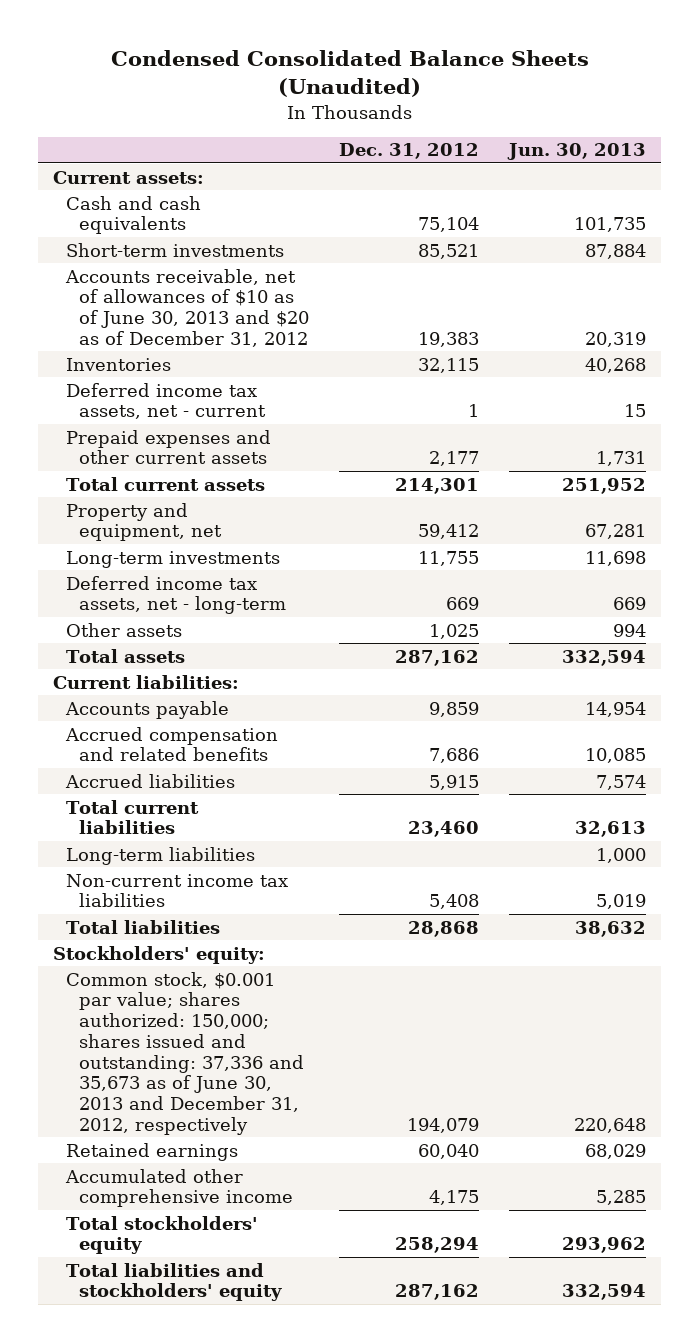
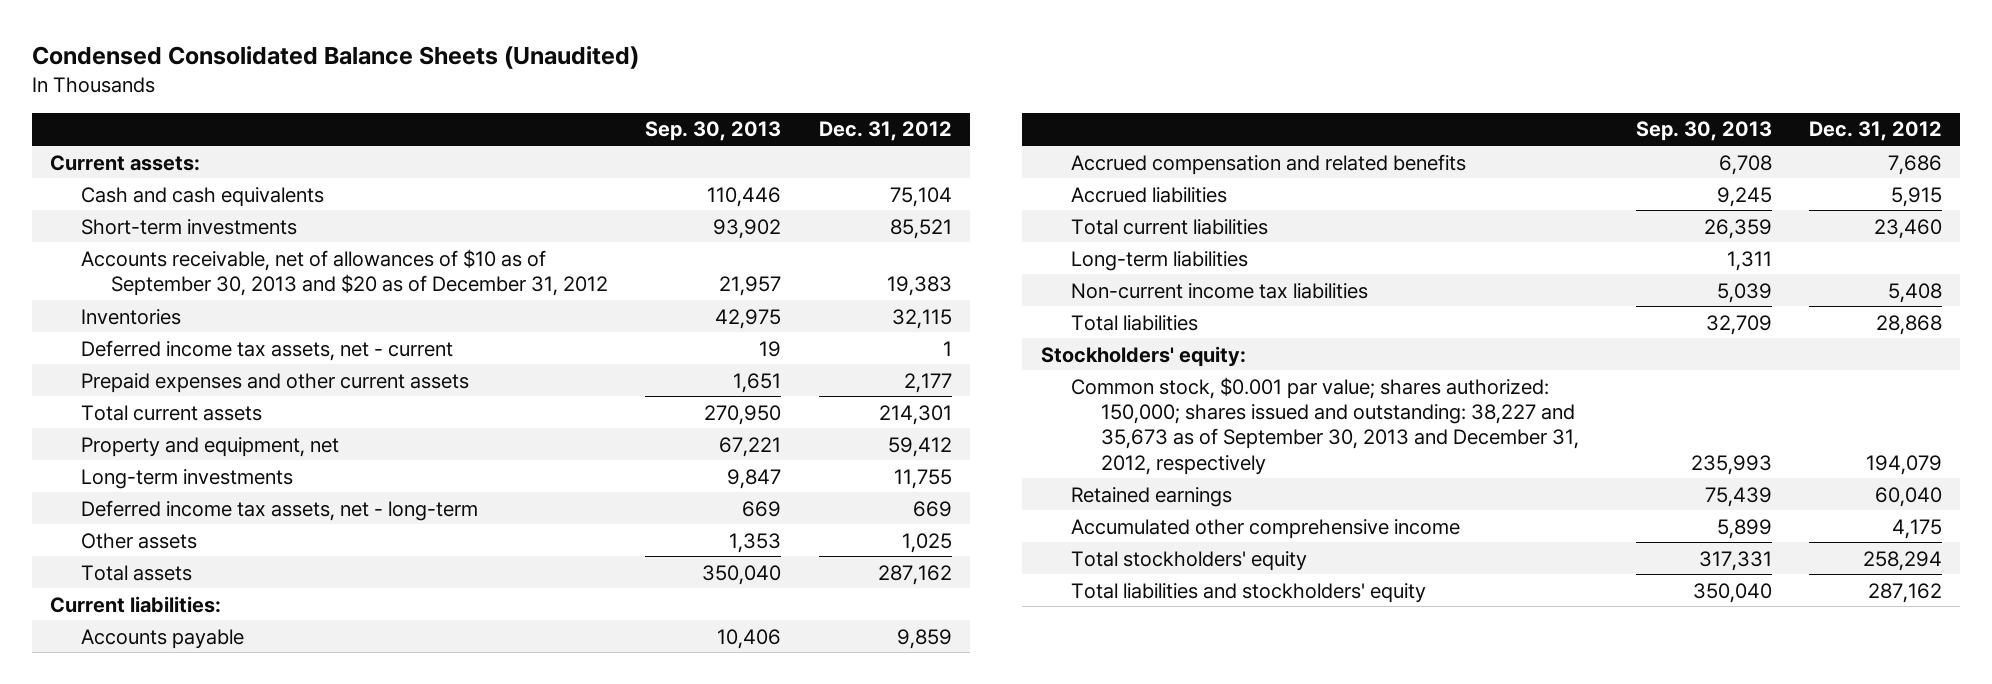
- | Dec. 31, 2012 | Jun. 30, 2013
+ | Sep. 30, 2013 | Dec. 31, 2012
- Accounts receivable, net of allowances of $10 as of June 30, 2013 and $20 as of December 31, 2012 | 19,383 | 20,319
+ Accounts receivable, net of allowances of $10 as of September 30, 2013 and $20 as of December 31, 2012 | 21,957 | 19,383
- Common stock, $0.001 par value; shares authorized: 150,000; shares issued and outstanding: 37,336 and 35,673 as of June 30, 2013 and December 31, 2012, respectively | 194,079 | 220,648
+ Common stock, $0.001 par value; shares authorized: 150,000; shares issued and outstanding: 38,227 and 35,673 as of September 30, 2013 and December 31, 2012, respectively | 235,993 | 194,079

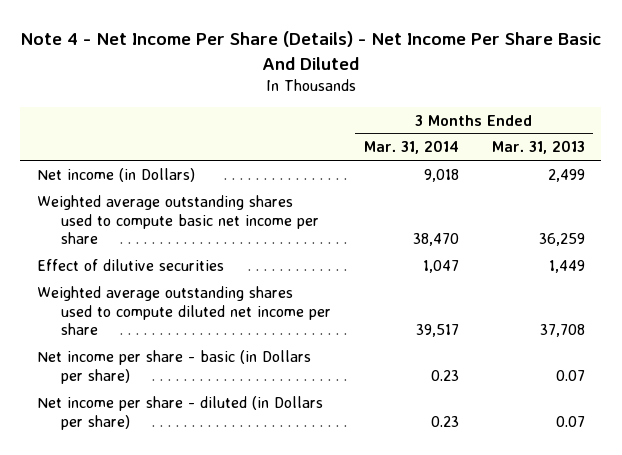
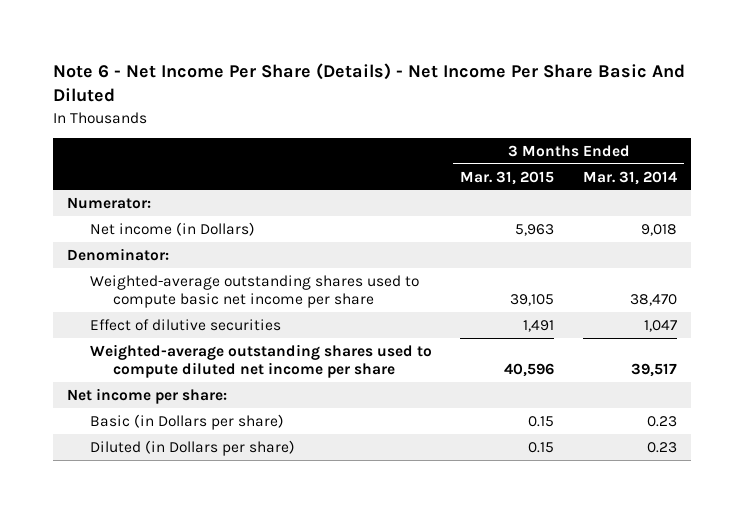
- Note 4 - Net Income Per Share (Details) - Net Income Per Share Basic And Diluted
+ Note 6 - Net Income Per Share (Details) - Net Income Per Share Basic And Diluted
- | 3 Months Ended Mar. 31, 2014 | 3 Months Ended Mar. 31, 2013
+ | 3 Months Ended Mar. 31, 2015 | 3 Months Ended Mar. 31, 2014
+ Numerator:
- Weighted average outstanding shares used to compute basic net income per share | 38,470 | 36,259
+ Denominator:
+ Weighted-average outstanding shares used to compute basic net income per share | 39,105 | 38,470
- Weighted average outstanding shares used to compute diluted net income per share | 39,517 | 37,708
- Net income per share - basic (in Dollars per share) | 0.23 | 0.07
- Net income per share - diluted (in Dollars per share) | 0.23 | 0.07
+ Weighted-average outstanding shares used to compute diluted net income per share | 40,596 | 39,517
+ Net income per share:
+ Basic (in Dollars per share) | 0.15 | 0.23
+ Diluted (in Dollars per share) | 0.15 | 0.23

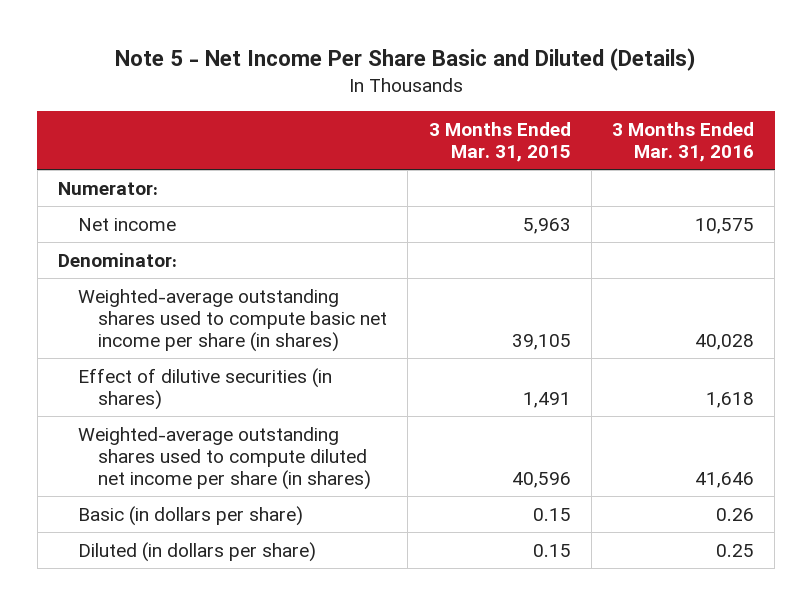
- Note 6 - Net Income Per Share (Details) - Net Income Per Share Basic And Diluted
+ Note 5 - Net Income Per Share Basic and Diluted (Details)
- | 3 Months Ended Mar. 31, 2015 | 3 Months Ended Mar. 31, 2014
+ | 3 Months Ended Mar. 31, 2015 | 3 Months Ended Mar. 31, 2016
- Net income (in Dollars) | 5,963 | 9,018
+ Net income | 5,963 | 10,575
- Weighted-average outstanding shares used to compute basic net income per share | 39,105 | 38,470
- Effect of dilutive securities | 1,491 | 1,047
- Weighted-average outstanding shares used to compute diluted net income per share | 40,596 | 39,517
- Net income per share:
- Basic (in Dollars per share) | 0.15 | 0.23
- Diluted (in Dollars per share) | 0.15 | 0.23
+ Weighted-average outstanding shares used to compute basic net income per share (in shares) | 39,105 | 40,028
+ Effect of dilutive securities (in shares) | 1,491 | 1,618
+ Weighted-average outstanding shares used to compute diluted net income per share (in shares) | 40,596 | 41,646
+ Basic (in dollars per share) | 0.15 | 0.26
+ Diluted (in dollars per share) | 0.15 | 0.25

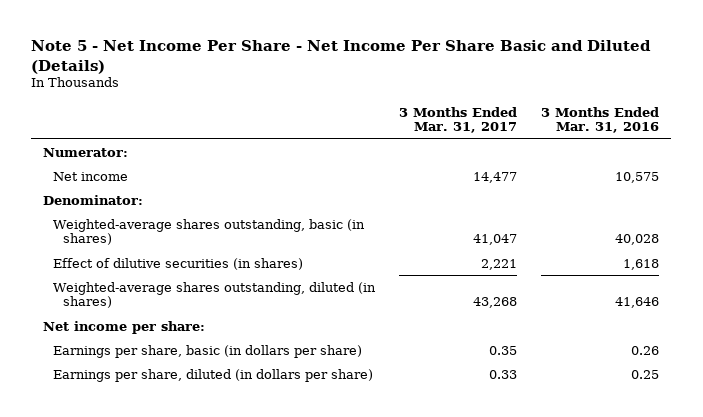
- Note 5 - Net Income Per Share Basic and Diluted (Details)
+ Note 5 - Net Income Per Share - Net Income Per Share Basic and Diluted (Details)
- | 3 Months Ended Mar. 31, 2015 | 3 Months Ended Mar. 31, 2016
+ | 3 Months Ended Mar. 31, 2017 | 3 Months Ended Mar. 31, 2016
- Weighted-average outstanding shares used to compute basic net income per share (in shares) | 39,105 | 40,028
+ Weighted-average shares outstanding, basic (in shares) | 41,047 | 40,028
- Weighted-average outstanding shares used to compute diluted net income per share (in shares) | 40,596 | 41,646
- Basic (in dollars per share) | 0.15 | 0.26
- Diluted (in dollars per share) | 0.15 | 0.25
+ Weighted-average shares outstanding, diluted (in shares) | 43,268 | 41,646
+ Net income per share:
+ Earnings per share, basic (in dollars per share) | 0.35 | 0.26
+ Earnings per share, diluted (in dollars per share) | 0.33 | 0.25

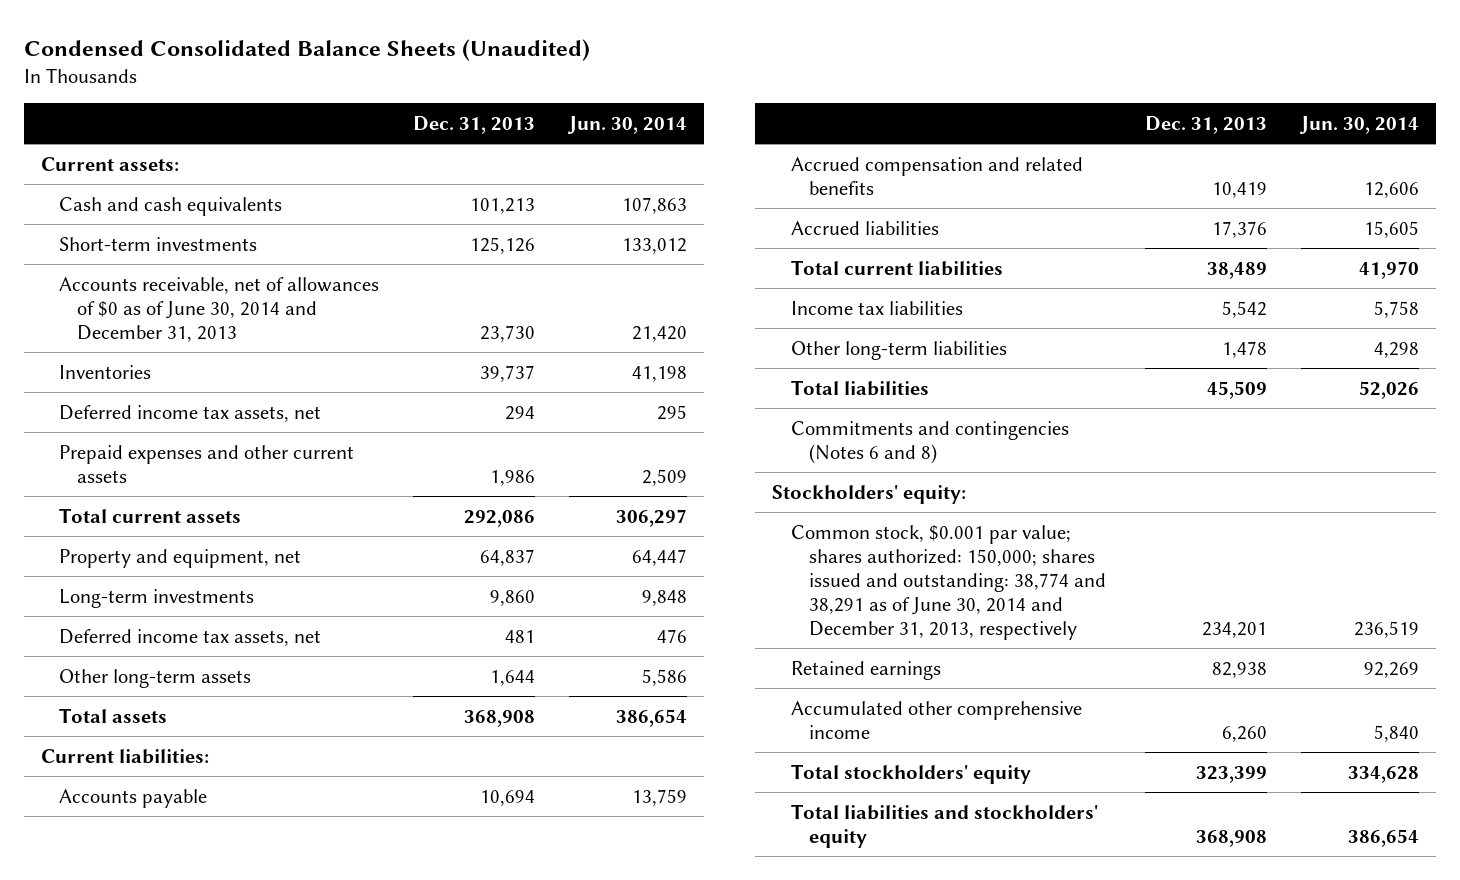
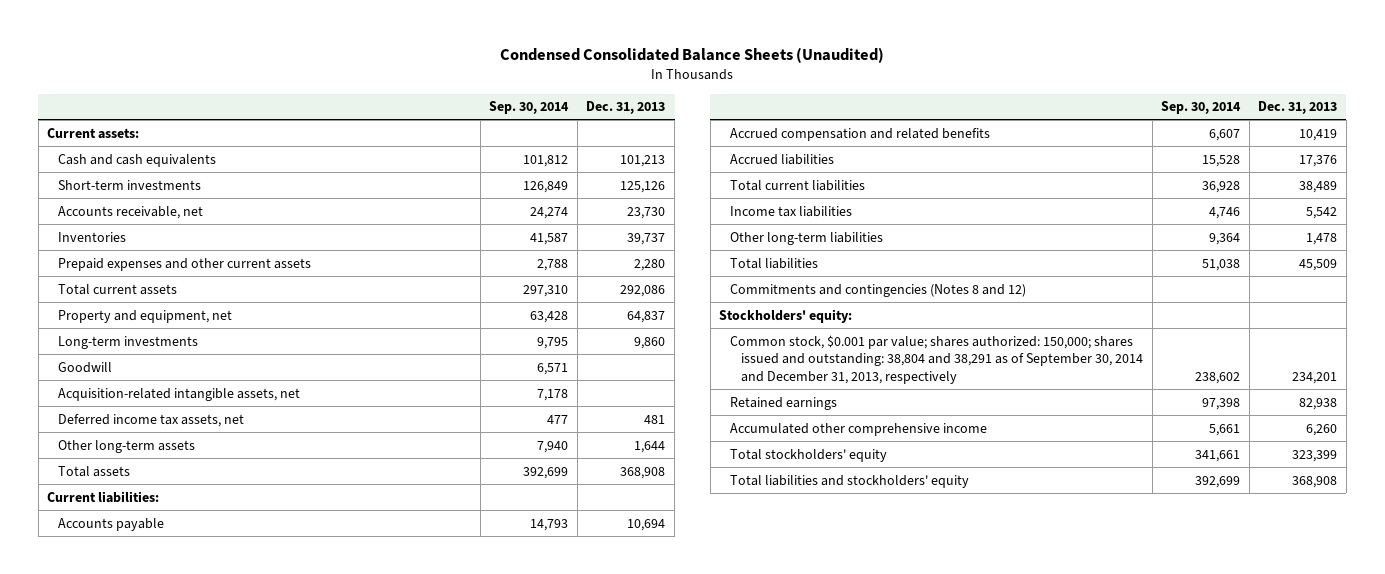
- | Dec. 31, 2013 | Jun. 30, 2014
+ | Sep. 30, 2014 | Dec. 31, 2013
- Accounts receivable, net of allowances of $0 as of June 30, 2014 and December 31, 2013 | 23,730 | 21,420
+ Accounts receivable, net | 24,274 | 23,730
- Deferred income tax assets, net | 294 | 295
- Prepaid expenses and other current assets | 1,986 | 2,509
+ Prepaid expenses and other current assets | 2,788 | 2,280
+ Goodwill | 6,571 |
+ Acquisition-related intangible assets, net | 7,178 |
- Commitments and contingencies (Notes 6 and 8)
+ Commitments and contingencies (Notes 8 and 12)
- Common stock, $0.001 par value; shares authorized: 150,000; shares issued and outstanding: 38,774 and 38,291 as of June 30, 2014 and December 31, 2013, respectively | 234,201 | 236,519
+ Common stock, $0.001 par value; shares authorized: 150,000; shares issued and outstanding: 38,804 and 38,291 as of September 30, 2014 and December 31, 2013, respectively | 238,602 | 234,201

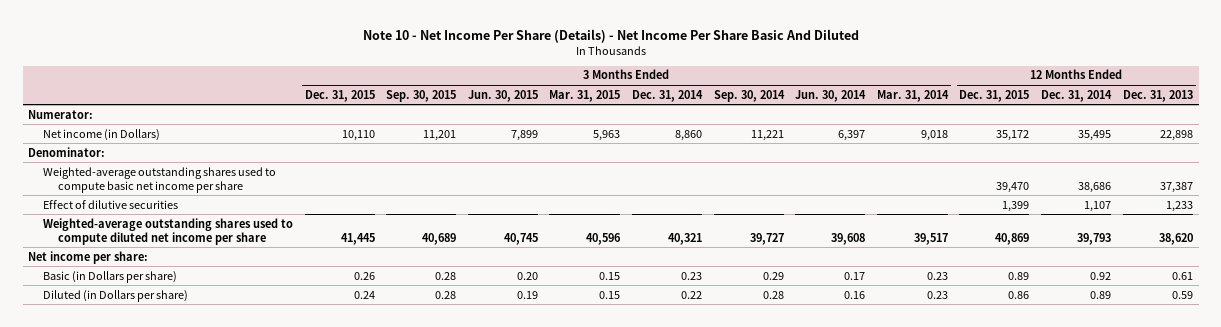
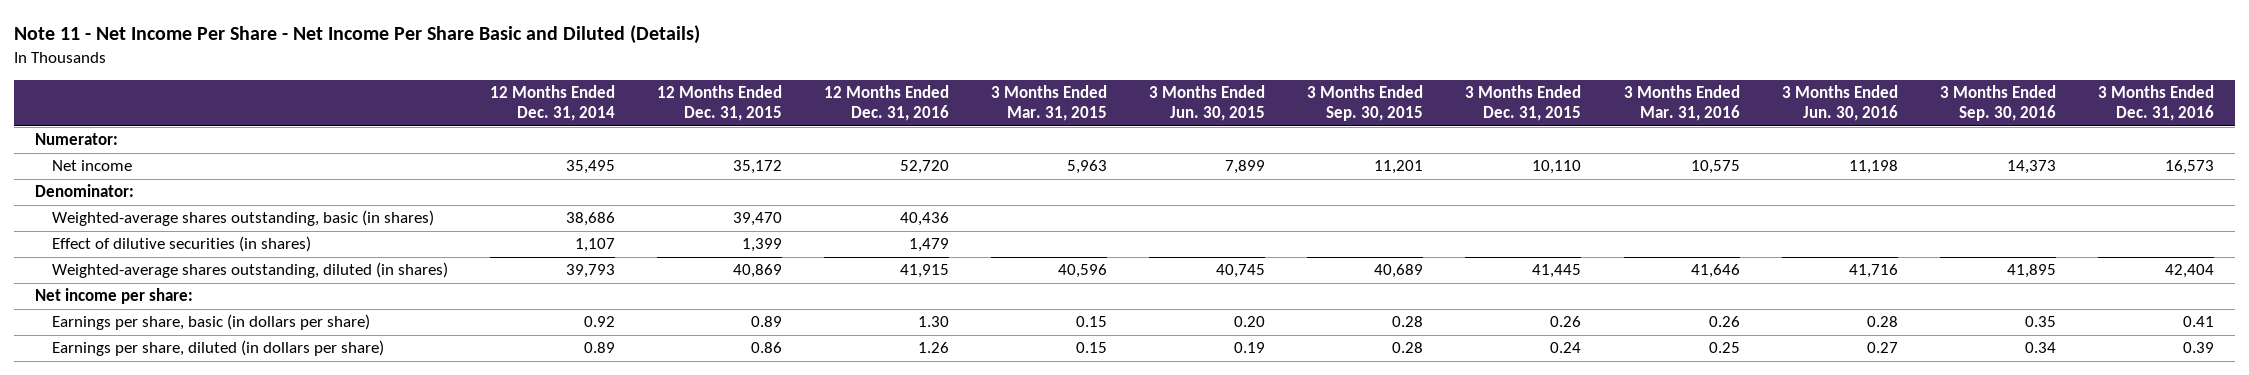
- Note 10 - Net Income Per Share (Details) - Net Income Per Share Basic And Diluted
+ Note 11 - Net Income Per Share - Net Income Per Share Basic and Diluted (Details)
- | 3 Months Ended Dec. 31, 2015 | 3 Months Ended Sep. 30, 2015 | 3 Months Ended Jun. 30, 2015 | 3 Months Ended Mar. 31, 2015 | 3 Months Ended Dec. 31, 2014 | 3 Months Ended Sep. 30, 2014 | 3 Months Ended Jun. 30, 2014 | 3 Months Ended Mar. 31, 2014 | 12 Months Ended Dec. 31, 2015 | 12 Months Ended Dec. 31, 2014 | 12 Months Ended Dec. 31, 2013
+ | 12 Months Ended Dec. 31, 2014 | 12 Months Ended Dec. 31, 2015 | 12 Months Ended Dec. 31, 2016 | 3 Months Ended Mar. 31, 2015 | 3 Months Ended Jun. 30, 2015 | 3 Months Ended Sep. 30, 2015 | 3 Months Ended Dec. 31, 2015 | 3 Months Ended Mar. 31, 2016 | 3 Months Ended Jun. 30, 2016 | 3 Months Ended Sep. 30, 2016 | 3 Months Ended Dec. 31, 2016
- Net income (in Dollars) | 10,110 | 11,201 | 7,899 | 5,963 | 8,860 | 11,221 | 6,397 | 9,018 | 35,172 | 35,495 | 22,898
+ Net income | 35,495 | 35,172 | 52,720 | 5,963 | 7,899 | 11,201 | 10,110 | 10,575 | 11,198 | 14,373 | 16,573
- Weighted-average outstanding shares used to compute basic net income per share | | | | | | | | | 39,470 | 38,686 | 37,387
- Effect of dilutive securities | | | | | | | | | 1,399 | 1,107 | 1,233
- Weighted-average outstanding shares used to compute diluted net income per share | 41,445 | 40,689 | 40,745 | 40,596 | 40,321 | 39,727 | 39,608 | 39,517 | 40,869 | 39,793 | 38,620
+ Weighted-average shares outstanding, basic (in shares) | 38,686 | 39,470 | 40,436 | | | | | | | |
+ Effect of dilutive securities (in shares) | 1,107 | 1,399 | 1,479 | | | | | | | |
+ Weighted-average shares outstanding, diluted (in shares) | 39,793 | 40,869 | 41,915 | 40,596 | 40,745 | 40,689 | 41,445 | 41,646 | 41,716 | 41,895 | 42,404
- Basic (in Dollars per share) | 0.26 | 0.28 | 0.20 | 0.15 | 0.23 | 0.29 | 0.17 | 0.23 | 0.89 | 0.92 | 0.61
- Diluted (in Dollars per share) | 0.24 | 0.28 | 0.19 | 0.15 | 0.22 | 0.28 | 0.16 | 0.23 | 0.86 | 0.89 | 0.59
+ Earnings per share, basic (in dollars per share) | 0.92 | 0.89 | 1.30 | 0.15 | 0.20 | 0.28 | 0.26 | 0.26 | 0.28 | 0.35 | 0.41
+ Earnings per share, diluted (in dollars per share) | 0.89 | 0.86 | 1.26 | 0.15 | 0.19 | 0.28 | 0.24 | 0.25 | 0.27 | 0.34 | 0.39

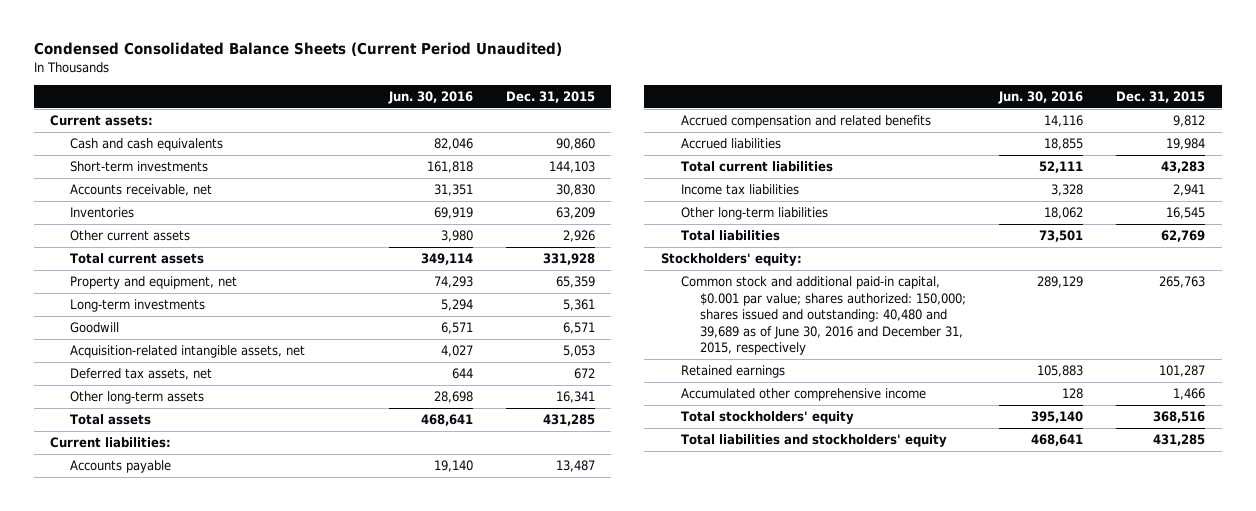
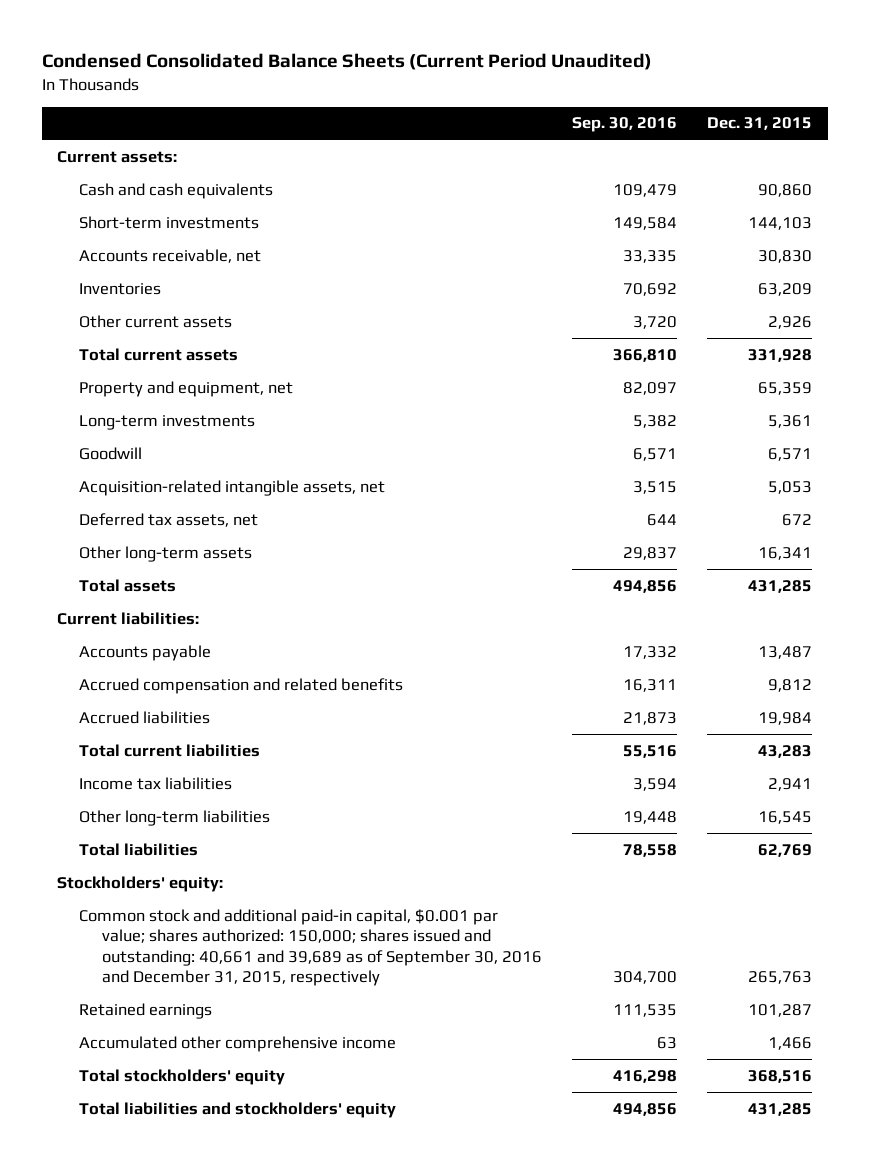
- | Jun. 30, 2016 | Dec. 31, 2015
+ | Sep. 30, 2016 | Dec. 31, 2015
- Common stock and additional paid-in capital, $0.001 par value; shares authorized: 150,000; shares issued and outstanding: 40,480 and 39,689 as of June 30, 2016 and December 31, 2015, respectively | 289,129 | 265,763
+ Common stock and additional paid-in capital, $0.001 par value; shares authorized: 150,000; shares issued and outstanding: 40,661 and 39,689 as of September 30, 2016 and December 31, 2015, respectively | 304,700 | 265,763

